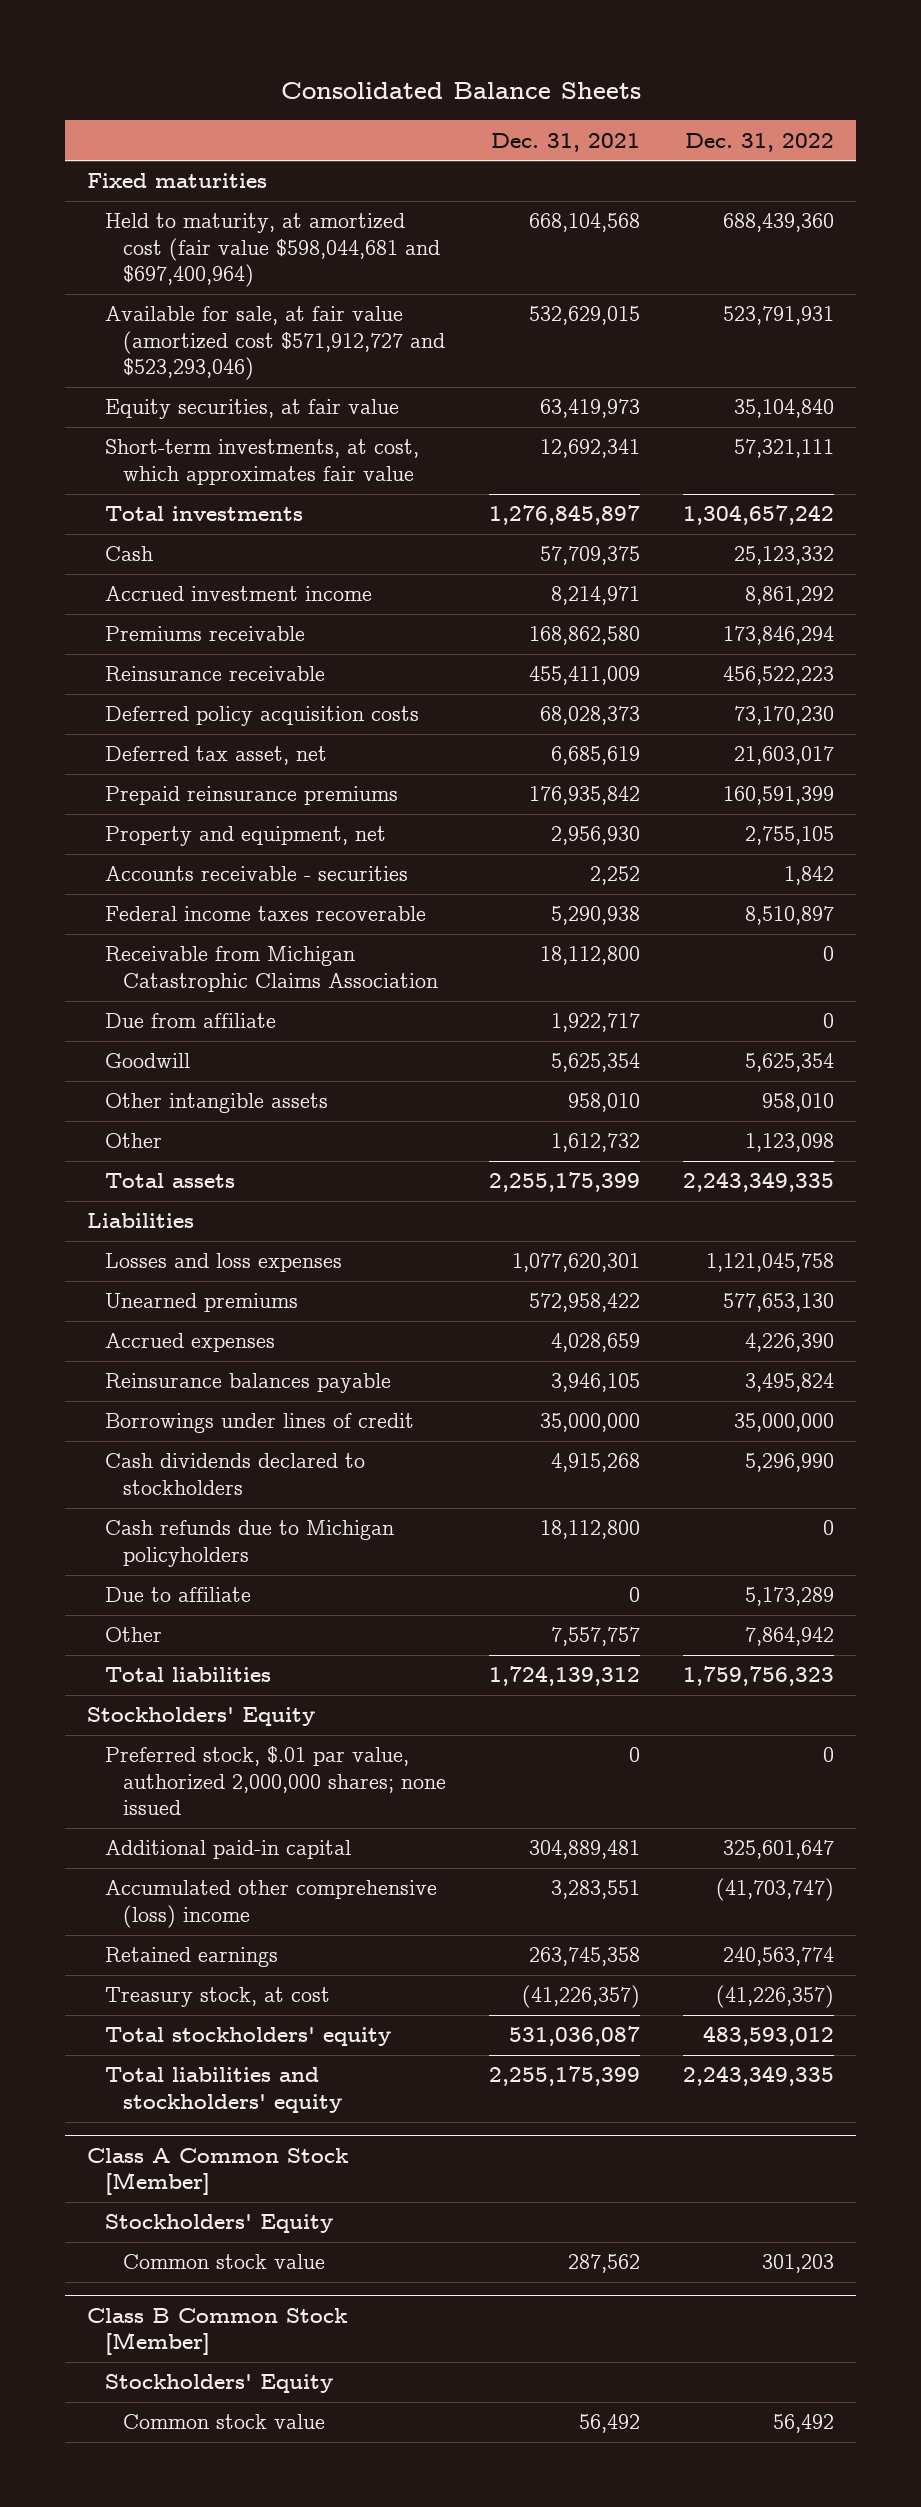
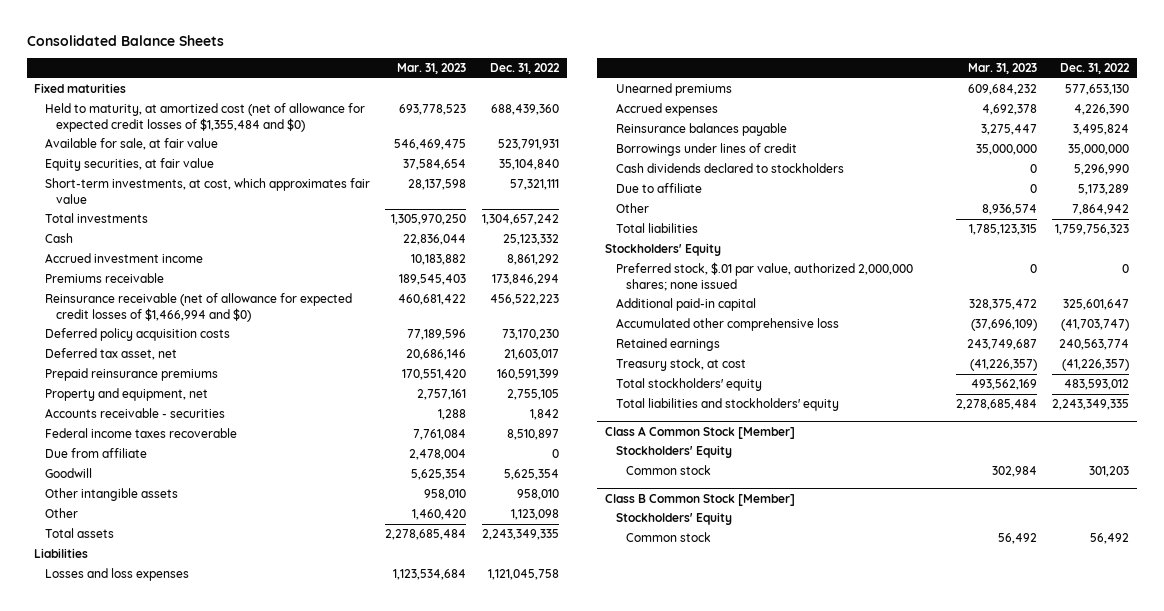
- | Dec. 31, 2021 | Dec. 31, 2022
+ | Mar. 31, 2023 | Dec. 31, 2022
- Held to maturity, at amortized cost (fair value $598,044,681 and $697,400,964) | 668,104,568 | 688,439,360
- Available for sale, at fair value (amortized cost $571,912,727 and $523,293,046) | 532,629,015 | 523,791,931
+ Held to maturity, at amortized cost (net of allowance for expected credit losses of $1,355,484 and $0) | 693,778,523 | 688,439,360
+ Available for sale, at fair value | 546,469,475 | 523,791,931
- Reinsurance receivable | 455,411,009 | 456,522,223
+ Reinsurance receivable (net of allowance for expected credit losses of $1,466,994 and $0) | 460,681,422 | 456,522,223
- Receivable from Michigan Catastrophic Claims Association | 18,112,800 | 0
- Cash refunds due to Michigan policyholders | 18,112,800 | 0
- Accumulated other comprehensive (loss) income | 3,283,551 | (41,703,747)
+ Accumulated other comprehensive loss | (37,696,109) | (41,703,747)
@ Class A Common Stock [Member]
- Common stock value | 287,562 | 301,203
+ Common stock | 302,984 | 301,203
@ Class B Common Stock [Member]
- Common stock value | 56,492 | 56,492
+ Common stock | 56,492 | 56,492

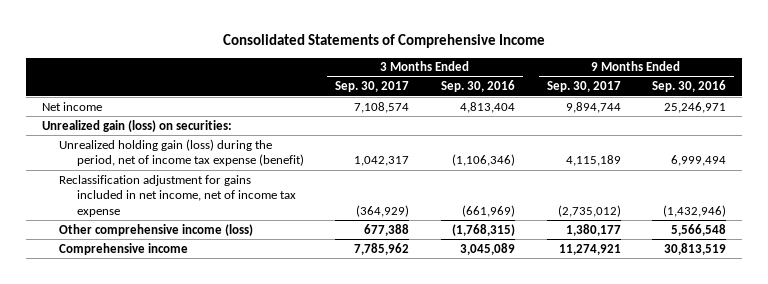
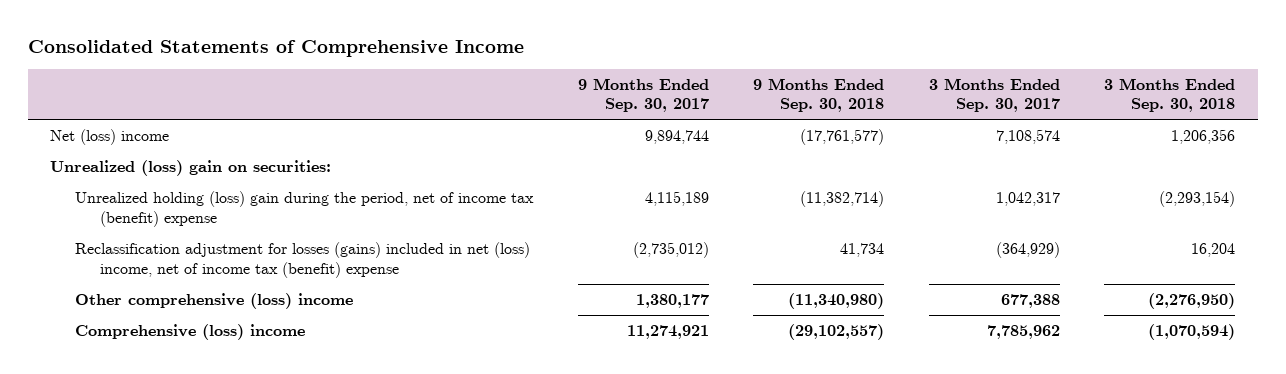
- | 3 Months Ended Sep. 30, 2017 | 3 Months Ended Sep. 30, 2016 | 9 Months Ended Sep. 30, 2017 | 9 Months Ended Sep. 30, 2016
+ | 9 Months Ended Sep. 30, 2017 | 9 Months Ended Sep. 30, 2018 | 3 Months Ended Sep. 30, 2017 | 3 Months Ended Sep. 30, 2018
- Net income | 7,108,574 | 4,813,404 | 9,894,744 | 25,246,971
- Unrealized gain (loss) on securities:
- Unrealized holding gain (loss) during the period, net of income tax expense (benefit) | 1,042,317 | (1,106,346) | 4,115,189 | 6,999,494
- Reclassification adjustment for gains included in net income, net of income tax expense | (364,929) | (661,969) | (2,735,012) | (1,432,946)
- Other comprehensive income (loss) | 677,388 | (1,768,315) | 1,380,177 | 5,566,548
- Comprehensive income | 7,785,962 | 3,045,089 | 11,274,921 | 30,813,519
+ Net (loss) income | 9,894,744 | (17,761,577) | 7,108,574 | 1,206,356
+ Unrealized (loss) gain on securities:
+ Unrealized holding (loss) gain during the period, net of income tax (benefit) expense | 4,115,189 | (11,382,714) | 1,042,317 | (2,293,154)
+ Reclassification adjustment for losses (gains) included in net (loss) income, net of income tax (benefit) expense | (2,735,012) | 41,734 | (364,929) | 16,204
+ Other comprehensive (loss) income | 1,380,177 | (11,340,980) | 677,388 | (2,276,950)
+ Comprehensive (loss) income | 11,274,921 | (29,102,557) | 7,785,962 | (1,070,594)

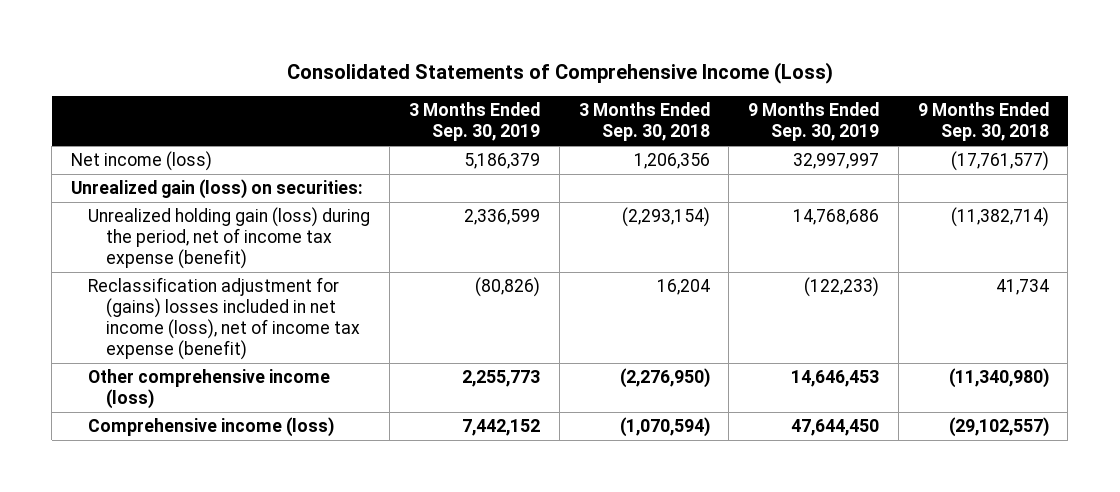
- Consolidated Statements of Comprehensive Income
+ Consolidated Statements of Comprehensive Income (Loss)
- | 9 Months Ended Sep. 30, 2017 | 9 Months Ended Sep. 30, 2018 | 3 Months Ended Sep. 30, 2017 | 3 Months Ended Sep. 30, 2018
+ | 3 Months Ended Sep. 30, 2019 | 3 Months Ended Sep. 30, 2018 | 9 Months Ended Sep. 30, 2019 | 9 Months Ended Sep. 30, 2018
- Net (loss) income | 9,894,744 | (17,761,577) | 7,108,574 | 1,206,356
- Unrealized (loss) gain on securities:
- Unrealized holding (loss) gain during the period, net of income tax (benefit) expense | 4,115,189 | (11,382,714) | 1,042,317 | (2,293,154)
- Reclassification adjustment for losses (gains) included in net (loss) income, net of income tax (benefit) expense | (2,735,012) | 41,734 | (364,929) | 16,204
- Other comprehensive (loss) income | 1,380,177 | (11,340,980) | 677,388 | (2,276,950)
- Comprehensive (loss) income | 11,274,921 | (29,102,557) | 7,785,962 | (1,070,594)
+ Net income (loss) | 5,186,379 | 1,206,356 | 32,997,997 | (17,761,577)
+ Unrealized gain (loss) on securities:
+ Unrealized holding gain (loss) during the period, net of income tax expense (benefit) | 2,336,599 | (2,293,154) | 14,768,686 | (11,382,714)
+ Reclassification adjustment for (gains) losses included in net income (loss), net of income tax expense (benefit) | (80,826) | 16,204 | (122,233) | 41,734
+ Other comprehensive income (loss) | 2,255,773 | (2,276,950) | 14,646,453 | (11,340,980)
+ Comprehensive income (loss) | 7,442,152 | (1,070,594) | 47,644,450 | (29,102,557)

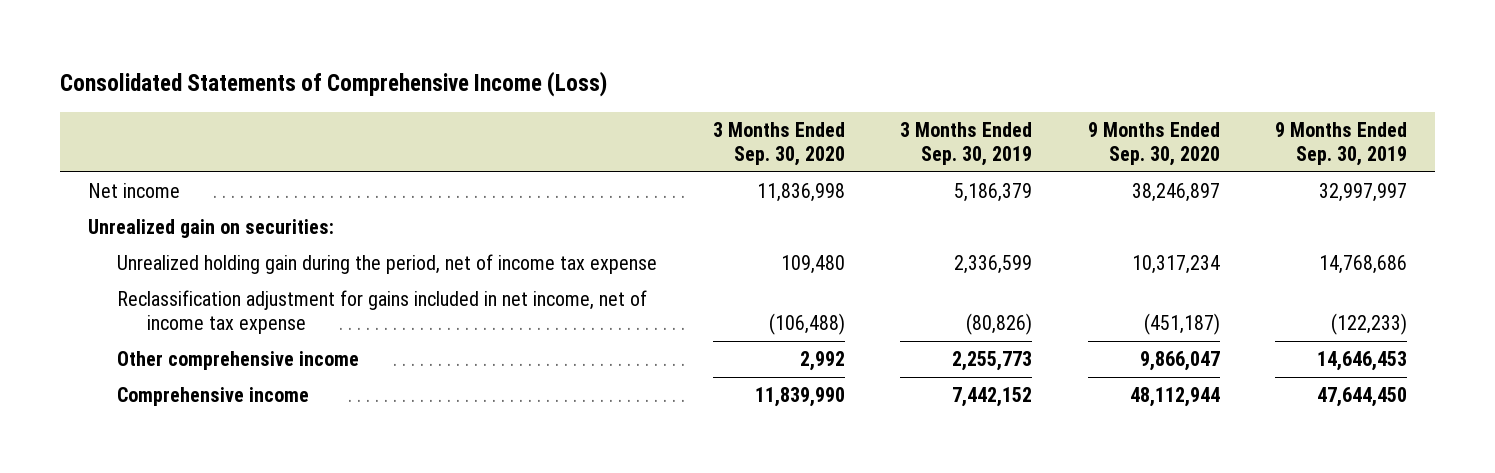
- | 3 Months Ended Sep. 30, 2019 | 3 Months Ended Sep. 30, 2018 | 9 Months Ended Sep. 30, 2019 | 9 Months Ended Sep. 30, 2018
+ | 3 Months Ended Sep. 30, 2020 | 3 Months Ended Sep. 30, 2019 | 9 Months Ended Sep. 30, 2020 | 9 Months Ended Sep. 30, 2019
- Net income (loss) | 5,186,379 | 1,206,356 | 32,997,997 | (17,761,577)
- Unrealized gain (loss) on securities:
- Unrealized holding gain (loss) during the period, net of income tax expense (benefit) | 2,336,599 | (2,293,154) | 14,768,686 | (11,382,714)
- Reclassification adjustment for (gains) losses included in net income (loss), net of income tax expense (benefit) | (80,826) | 16,204 | (122,233) | 41,734
- Other comprehensive income (loss) | 2,255,773 | (2,276,950) | 14,646,453 | (11,340,980)
- Comprehensive income (loss) | 7,442,152 | (1,070,594) | 47,644,450 | (29,102,557)
+ Net income | 11,836,998 | 5,186,379 | 38,246,897 | 32,997,997
+ Unrealized gain on securities:
+ Unrealized holding gain during the period, net of income tax expense | 109,480 | 2,336,599 | 10,317,234 | 14,768,686
+ Reclassification adjustment for gains included in net income, net of income tax expense | (106,488) | (80,826) | (451,187) | (122,233)
+ Other comprehensive income | 2,992 | 2,255,773 | 9,866,047 | 14,646,453
+ Comprehensive income | 11,839,990 | 7,442,152 | 48,112,944 | 47,644,450

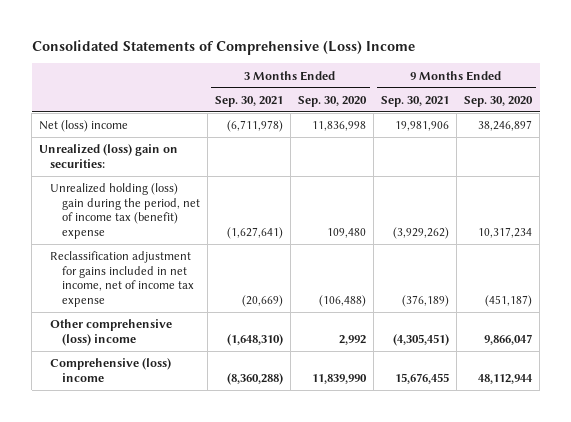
- Consolidated Statements of Comprehensive Income (Loss)
+ Consolidated Statements of Comprehensive (Loss) Income
- | 3 Months Ended Sep. 30, 2020 | 3 Months Ended Sep. 30, 2019 | 9 Months Ended Sep. 30, 2020 | 9 Months Ended Sep. 30, 2019
+ | 3 Months Ended Sep. 30, 2021 | 3 Months Ended Sep. 30, 2020 | 9 Months Ended Sep. 30, 2021 | 9 Months Ended Sep. 30, 2020
- Net income | 11,836,998 | 5,186,379 | 38,246,897 | 32,997,997
- Unrealized gain on securities:
- Unrealized holding gain during the period, net of income tax expense | 109,480 | 2,336,599 | 10,317,234 | 14,768,686
+ Net (loss) income | (6,711,978) | 11,836,998 | 19,981,906 | 38,246,897
+ Unrealized (loss) gain on securities:
+ Unrealized holding (loss) gain during the period, net of income tax (benefit) expense | (1,627,641) | 109,480 | (3,929,262) | 10,317,234
- Other comprehensive income | 2,992 | 2,255,773 | 9,866,047 | 14,646,453
- Comprehensive income | 11,839,990 | 7,442,152 | 48,112,944 | 47,644,450
+ Other comprehensive (loss) income | (1,648,310) | 2,992 | (4,305,451) | 9,866,047
+ Comprehensive (loss) income | (8,360,288) | 11,839,990 | 15,676,455 | 48,112,944

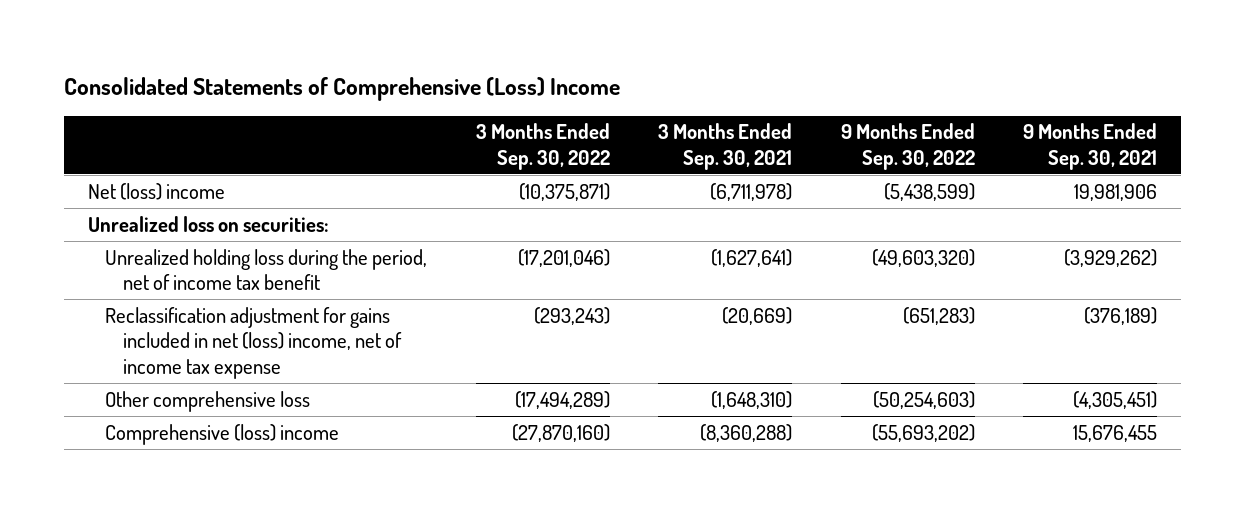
- | 3 Months Ended Sep. 30, 2021 | 3 Months Ended Sep. 30, 2020 | 9 Months Ended Sep. 30, 2021 | 9 Months Ended Sep. 30, 2020
+ | 3 Months Ended Sep. 30, 2022 | 3 Months Ended Sep. 30, 2021 | 9 Months Ended Sep. 30, 2022 | 9 Months Ended Sep. 30, 2021
- Unrealized (loss) gain on securities:
- Unrealized holding (loss) gain during the period, net of income tax (benefit) expense | (1,627,641) | 109,480 | (3,929,262) | 10,317,234
- Reclassification adjustment for gains included in net income, net of income tax expense | (20,669) | (106,488) | (376,189) | (451,187)
- Other comprehensive (loss) income | (1,648,310) | 2,992 | (4,305,451) | 9,866,047
+ Unrealized loss on securities:
+ Unrealized holding loss during the period, net of income tax benefit | (17,201,046) | (1,627,641) | (49,603,320) | (3,929,262)
+ Reclassification adjustment for gains included in net (loss) income, net of income tax expense | (293,243) | (20,669) | (651,283) | (376,189)
+ Other comprehensive loss | (17,494,289) | (1,648,310) | (50,254,603) | (4,305,451)

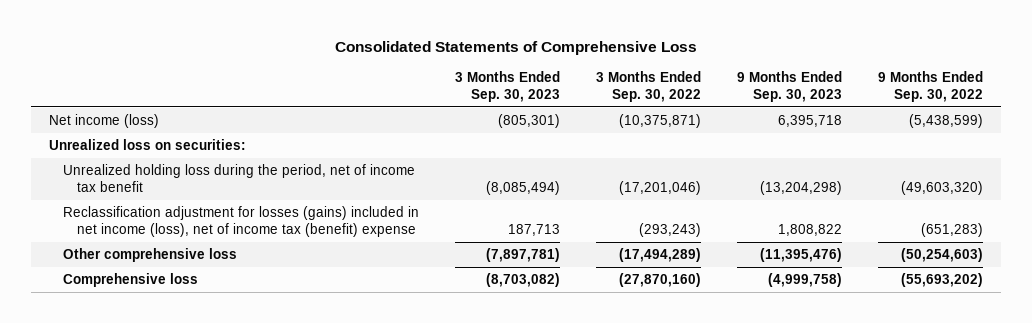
- Consolidated Statements of Comprehensive (Loss) Income
+ Consolidated Statements of Comprehensive Loss
- | 3 Months Ended Sep. 30, 2022 | 3 Months Ended Sep. 30, 2021 | 9 Months Ended Sep. 30, 2022 | 9 Months Ended Sep. 30, 2021
+ | 3 Months Ended Sep. 30, 2023 | 3 Months Ended Sep. 30, 2022 | 9 Months Ended Sep. 30, 2023 | 9 Months Ended Sep. 30, 2022
- Net (loss) income | (10,375,871) | (6,711,978) | (5,438,599) | 19,981,906
+ Net income (loss) | (805,301) | (10,375,871) | 6,395,718 | (5,438,599)
- Reclassification adjustment for gains included in net (loss) income, net of income tax expense | (293,243) | (20,669) | (651,283) | (376,189)
+ Reclassification adjustment for losses (gains) included in net income (loss), net of income tax (benefit) expense | 187,713 | (293,243) | 1,808,822 | (651,283)
- Comprehensive (loss) income | (27,870,160) | (8,360,288) | (55,693,202) | 15,676,455
+ Comprehensive loss | (8,703,082) | (27,870,160) | (4,999,758) | (55,693,202)

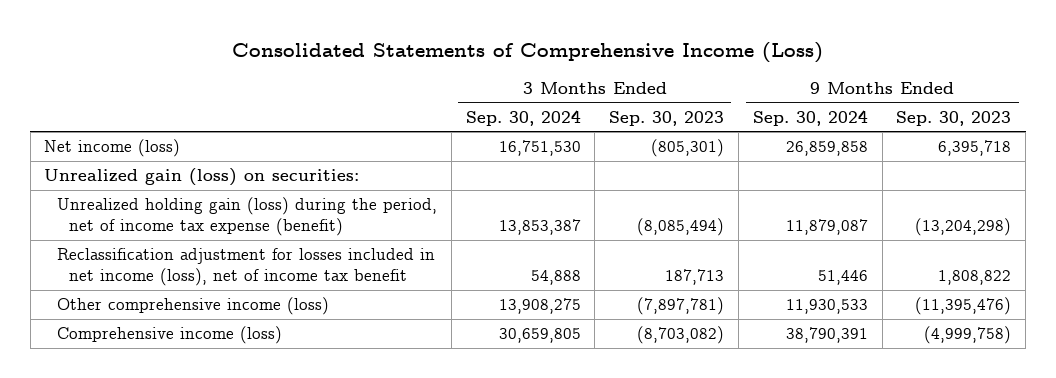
- Consolidated Statements of Comprehensive Loss
+ Consolidated Statements of Comprehensive Income (Loss)
- | 3 Months Ended Sep. 30, 2023 | 3 Months Ended Sep. 30, 2022 | 9 Months Ended Sep. 30, 2023 | 9 Months Ended Sep. 30, 2022
+ | 3 Months Ended Sep. 30, 2024 | 3 Months Ended Sep. 30, 2023 | 9 Months Ended Sep. 30, 2024 | 9 Months Ended Sep. 30, 2023
- Unrealized loss on securities:
- Unrealized holding loss during the period, net of income tax benefit | (8,085,494) | (17,201,046) | (13,204,298) | (49,603,320)
- Reclassification adjustment for losses (gains) included in net income (loss), net of income tax (benefit) expense | 187,713 | (293,243) | 1,808,822 | (651,283)
- Other comprehensive loss | (7,897,781) | (17,494,289) | (11,395,476) | (50,254,603)
- Comprehensive loss | (8,703,082) | (27,870,160) | (4,999,758) | (55,693,202)
+ Unrealized gain (loss) on securities:
+ Unrealized holding gain (loss) during the period, net of income tax expense (benefit) | 13,853,387 | (8,085,494) | 11,879,087 | (13,204,298)
+ Reclassification adjustment for losses included in net income (loss), net of income tax benefit | 54,888 | 187,713 | 51,446 | 1,808,822
+ Other comprehensive income (loss) | 13,908,275 | (7,897,781) | 11,930,533 | (11,395,476)
+ Comprehensive income (loss) | 30,659,805 | (8,703,082) | 38,790,391 | (4,999,758)

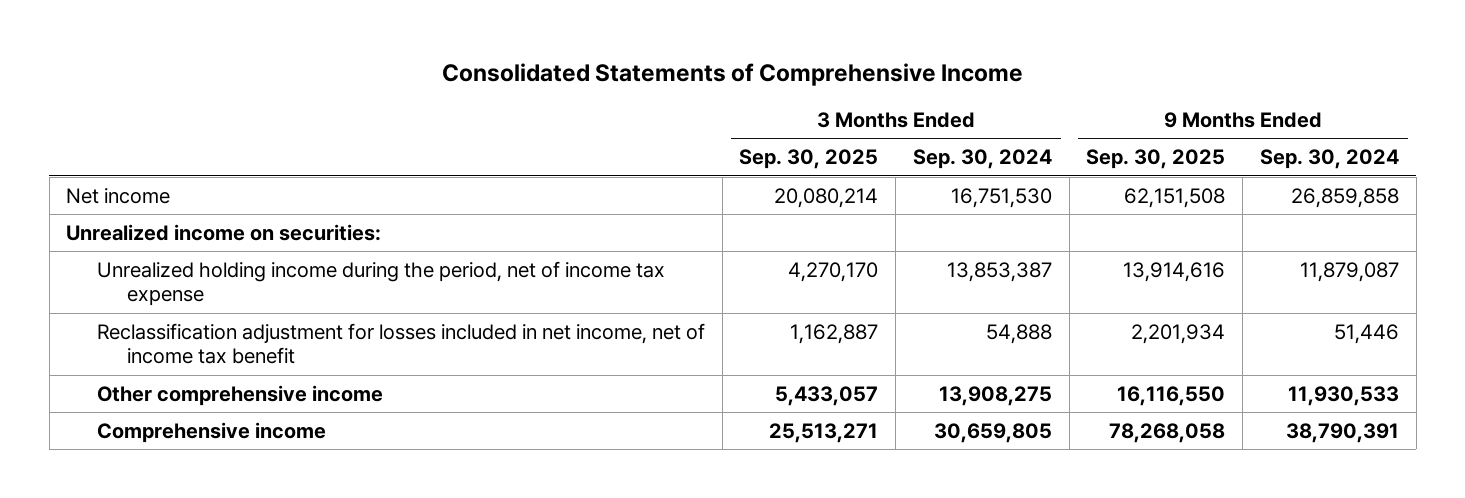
- Consolidated Statements of Comprehensive Income (Loss)
+ Consolidated Statements of Comprehensive Income
- | 3 Months Ended Sep. 30, 2024 | 3 Months Ended Sep. 30, 2023 | 9 Months Ended Sep. 30, 2024 | 9 Months Ended Sep. 30, 2023
+ | 3 Months Ended Sep. 30, 2025 | 3 Months Ended Sep. 30, 2024 | 9 Months Ended Sep. 30, 2025 | 9 Months Ended Sep. 30, 2024
- Net income (loss) | 16,751,530 | (805,301) | 26,859,858 | 6,395,718
- Unrealized gain (loss) on securities:
- Unrealized holding gain (loss) during the period, net of income tax expense (benefit) | 13,853,387 | (8,085,494) | 11,879,087 | (13,204,298)
- Reclassification adjustment for losses included in net income (loss), net of income tax benefit | 54,888 | 187,713 | 51,446 | 1,808,822
- Other comprehensive income (loss) | 13,908,275 | (7,897,781) | 11,930,533 | (11,395,476)
- Comprehensive income (loss) | 30,659,805 | (8,703,082) | 38,790,391 | (4,999,758)
+ Net income | 20,080,214 | 16,751,530 | 62,151,508 | 26,859,858
+ Unrealized income on securities:
+ Unrealized holding income during the period, net of income tax expense | 4,270,170 | 13,853,387 | 13,914,616 | 11,879,087
+ Reclassification adjustment for losses included in net income, net of income tax benefit | 1,162,887 | 54,888 | 2,201,934 | 51,446
+ Other comprehensive income | 5,433,057 | 13,908,275 | 16,116,550 | 11,930,533
+ Comprehensive income | 25,513,271 | 30,659,805 | 78,268,058 | 38,790,391

